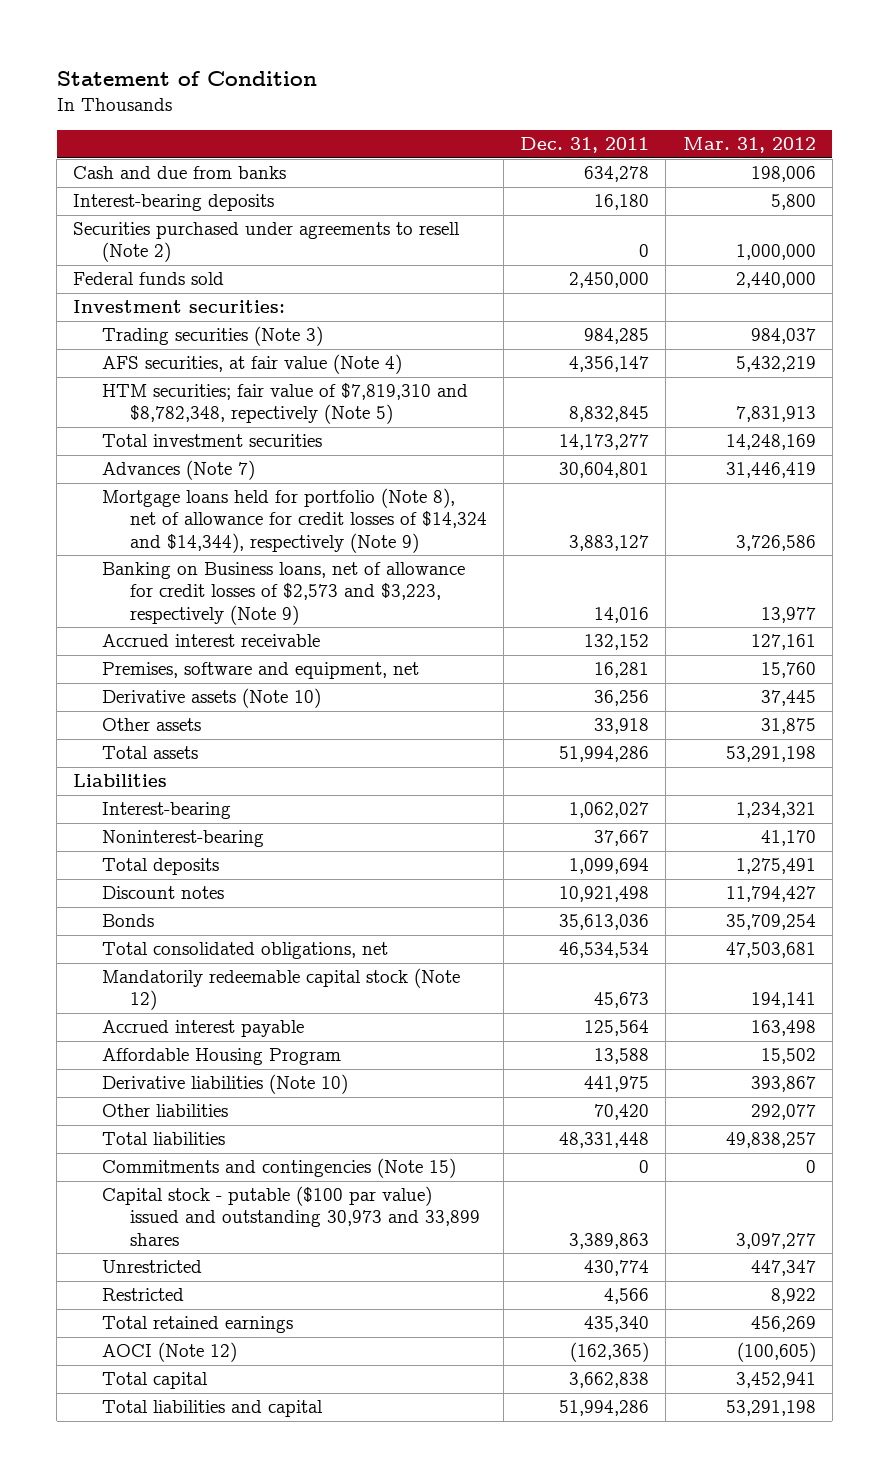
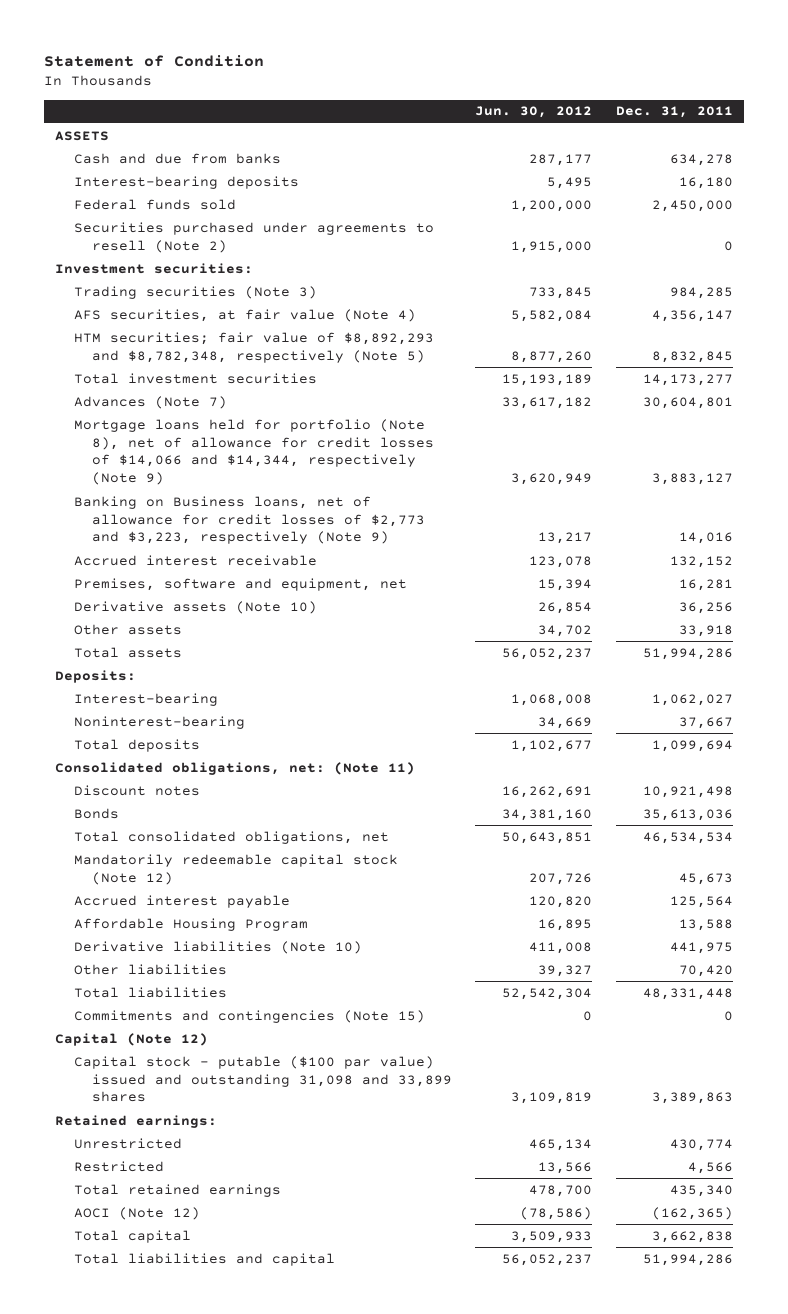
- | Dec. 31, 2011 | Mar. 31, 2012
+ | Jun. 30, 2012 | Dec. 31, 2011
+ ASSETS
moved down: Securities purchased under agreements to resell (Note 2) | 1,915,000 | 0
- HTM securities; fair value of $7,819,310 and $8,782,348, repectively (Note 5) | 8,832,845 | 7,831,913
+ HTM securities; fair value of $8,892,293 and $8,782,348, respectively (Note 5) | 8,877,260 | 8,832,845
- Mortgage loans held for portfolio (Note 8), net of allowance for credit losses of $14,324 and $14,344), respectively (Note 9) | 3,883,127 | 3,726,586
- Banking on Business loans, net of allowance for credit losses of $2,573 and $3,223, respectively (Note 9) | 14,016 | 13,977
+ Mortgage loans held for portfolio (Note 8), net of allowance for credit losses of $14,066 and $14,344, respectively (Note 9) | 3,620,949 | 3,883,127
+ Banking on Business loans, net of allowance for credit losses of $2,773 and $3,223, respectively (Note 9) | 13,217 | 14,016
- Liabilities
+ Deposits:
+ Consolidated obligations, net: (Note 11)
- Capital stock - putable ($100 par value) issued and outstanding 30,973 and 33,899 shares | 3,389,863 | 3,097,277
+ Capital (Note 12)
+ Capital stock - putable ($100 par value) issued and outstanding 31,098 and 33,899 shares | 3,109,819 | 3,389,863
+ Retained earnings:

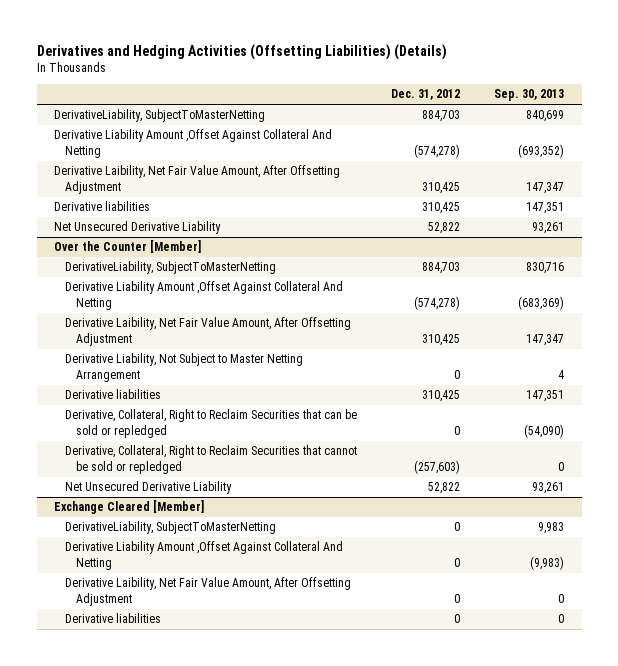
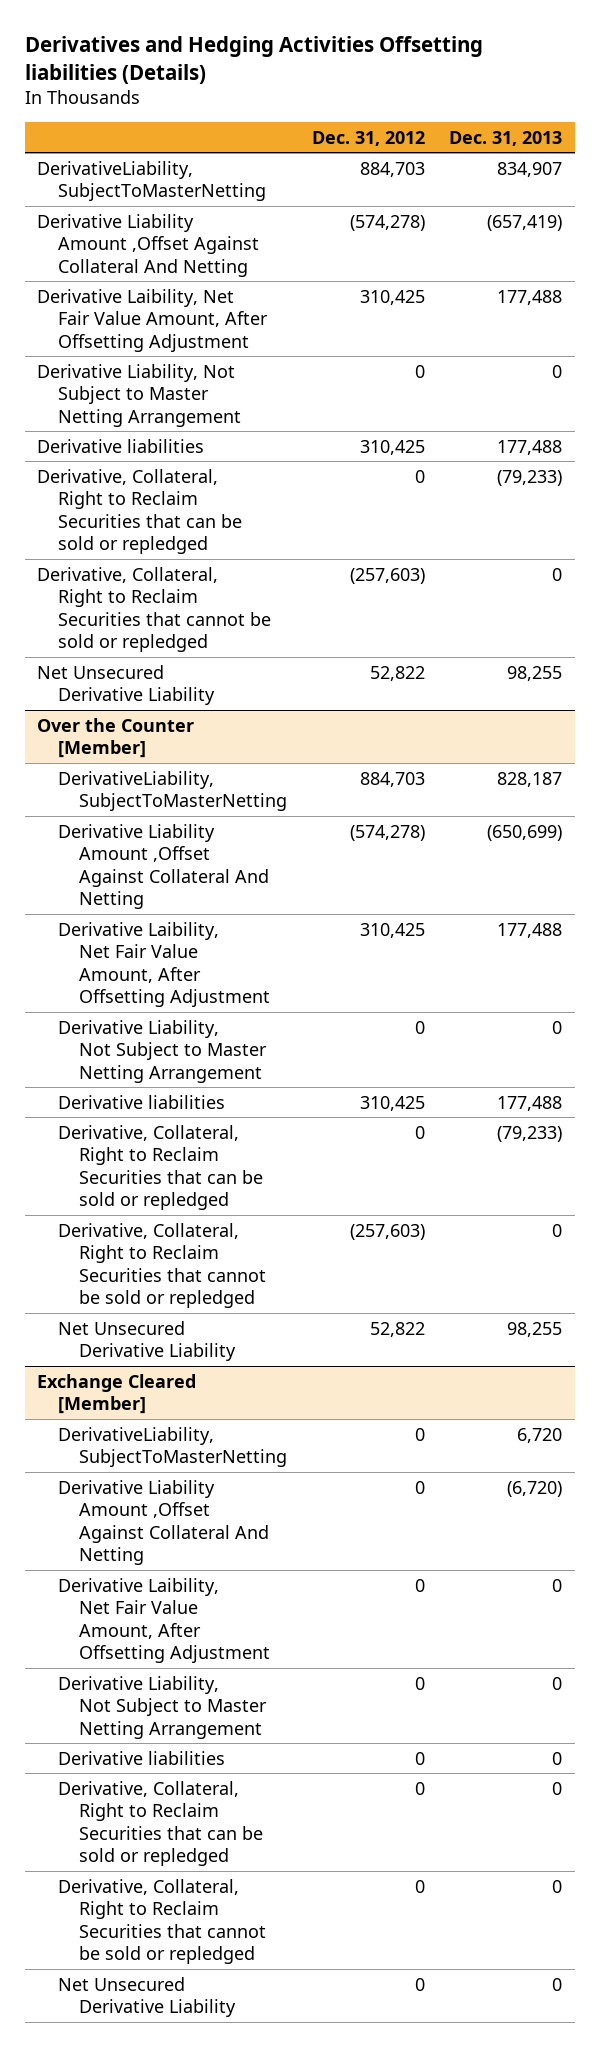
- Derivatives and Hedging Activities (Offsetting Liabilities) (Details)
+ Derivatives and Hedging Activities Offsetting liabilities (Details)
- | Dec. 31, 2012 | Sep. 30, 2013
+ | Dec. 31, 2012 | Dec. 31, 2013
+ Derivative Liability, Not Subject to Master Netting Arrangement | 0 | 0
+ Derivative, Collateral, Right to Reclaim Securities that can be sold or repledged | 0 | (79,233)
+ Derivative, Collateral, Right to Reclaim Securities that cannot be sold or repledged | (257,603) | 0
@ Exchange Cleared [Member]
+ Derivative Liability, Not Subject to Master Netting Arrangement | 0 | 0
+ Derivative, Collateral, Right to Reclaim Securities that can be sold or repledged | 0 | 0
+ Derivative, Collateral, Right to Reclaim Securities that cannot be sold or repledged | 0 | 0
+ Net Unsecured Derivative Liability | 0 | 0

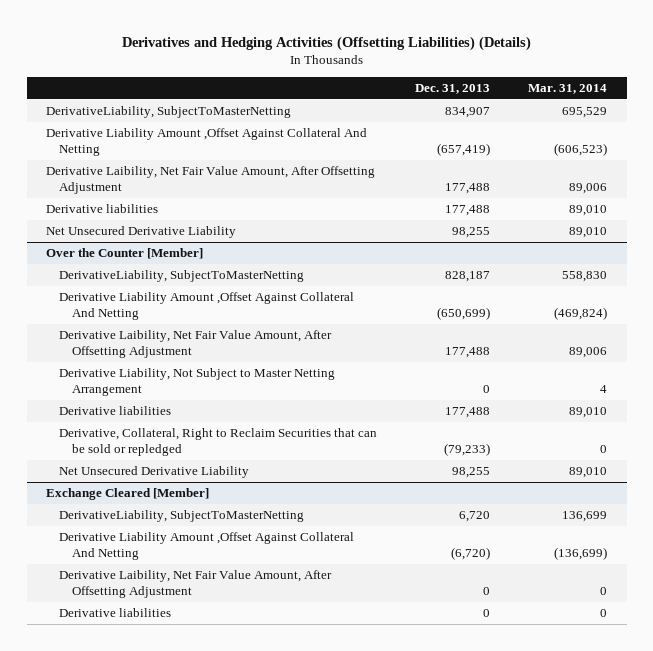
- Derivatives and Hedging Activities Offsetting liabilities (Details)
+ Derivatives and Hedging Activities (Offsetting Liabilities) (Details)
- | Dec. 31, 2012 | Dec. 31, 2013
+ | Dec. 31, 2013 | Mar. 31, 2014
- Derivative Liability, Not Subject to Master Netting Arrangement | 0 | 0
- Derivative, Collateral, Right to Reclaim Securities that can be sold or repledged | 0 | (79,233)
- Derivative, Collateral, Right to Reclaim Securities that cannot be sold or repledged | (257,603) | 0
@ Over the Counter [Member]
- Derivative, Collateral, Right to Reclaim Securities that cannot be sold or repledged | (257,603) | 0
@ Exchange Cleared [Member]
- Derivative Liability, Not Subject to Master Netting Arrangement | 0 | 0
- Derivative, Collateral, Right to Reclaim Securities that can be sold or repledged | 0 | 0
- Derivative, Collateral, Right to Reclaim Securities that cannot be sold or repledged | 0 | 0
- Net Unsecured Derivative Liability | 0 | 0

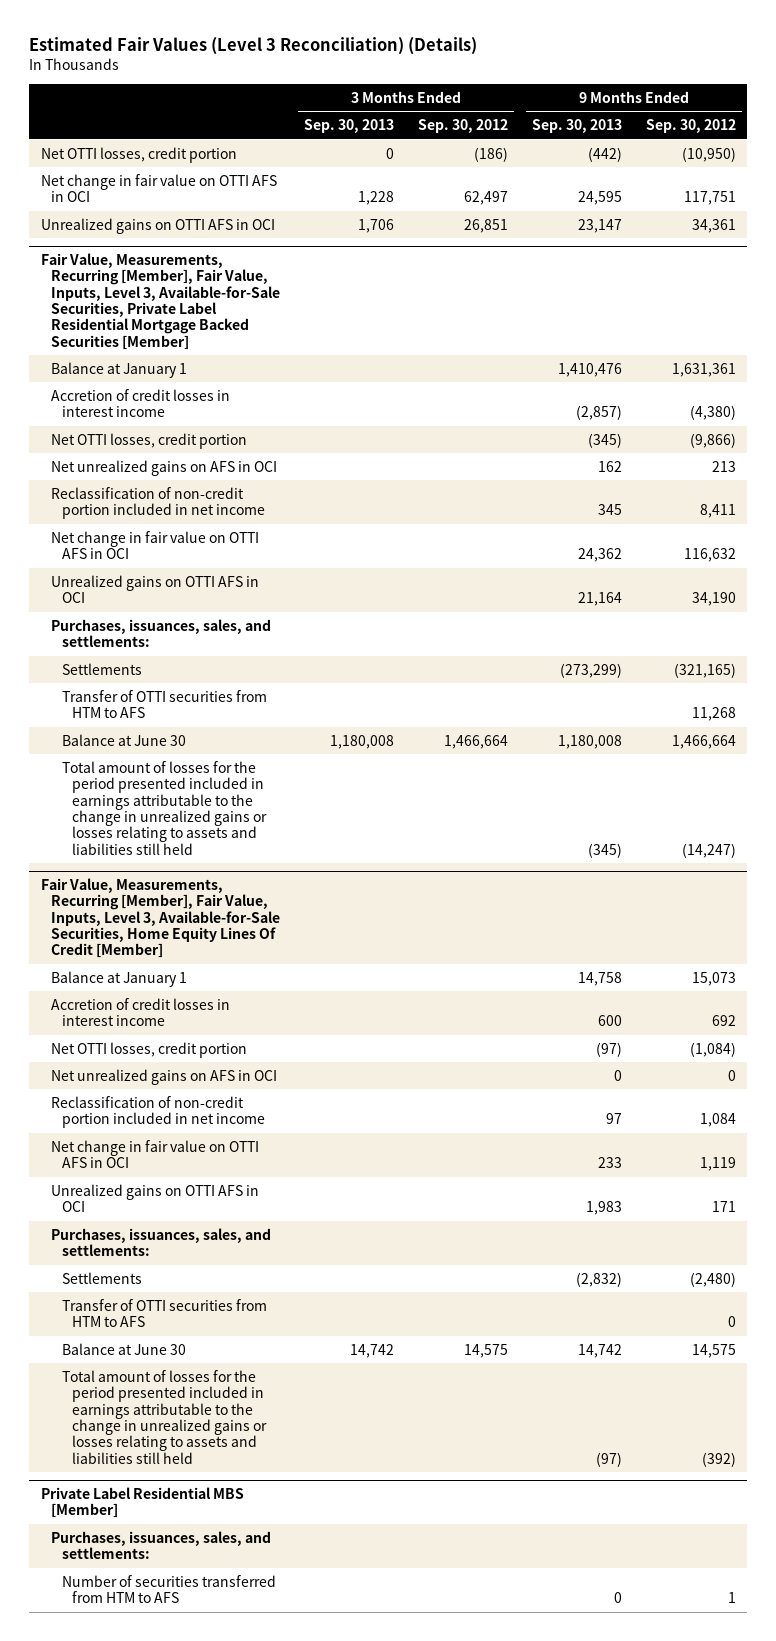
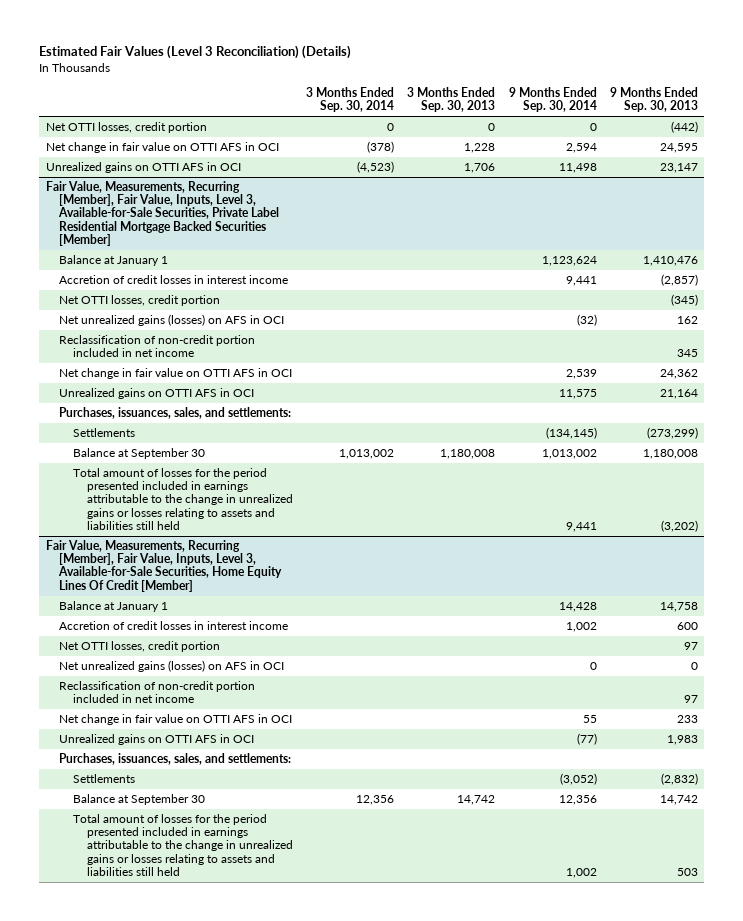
- | 3 Months Ended Sep. 30, 2013 | 3 Months Ended Sep. 30, 2012 | 9 Months Ended Sep. 30, 2013 | 9 Months Ended Sep. 30, 2012
+ | 3 Months Ended Sep. 30, 2014 | 3 Months Ended Sep. 30, 2013 | 9 Months Ended Sep. 30, 2014 | 9 Months Ended Sep. 30, 2013
@ Fair Value, Measurements, Recurring [Member], Fair Value, Inputs, Level 3, Available-for-Sale Securities, Private Label Residential Mortgage Backed Securities [Member]
- Net unrealized gains on AFS in OCI | | | 162 | 213
+ Net unrealized gains (losses) on AFS in OCI | | | (32) | 162
- Transfer of OTTI securities from HTM to AFS | | | | 11,268
- Balance at June 30 | 1,180,008 | 1,466,664 | 1,180,008 | 1,466,664
- Total amount of losses for the period presented included in earnings attributable to the change in unrealized gains or losses relating to assets and liabilities still held | | | (345) | (14,247)
+ Balance at September 30 | 1,013,002 | 1,180,008 | 1,013,002 | 1,180,008
+ Total amount of losses for the period presented included in earnings attributable to the change in unrealized gains or losses relating to assets and liabilities still held | | | 9,441 | (3,202)
@ Fair Value, Measurements, Recurring [Member], Fair Value, Inputs, Level 3, Available-for-Sale Securities, Home Equity Lines Of Credit [Member]
- Net OTTI losses, credit portion | | | (97) | (1,084)
- Net unrealized gains on AFS in OCI | | | 0 | 0
+ Net OTTI losses, credit portion | | | | 97
+ Net unrealized gains (losses) on AFS in OCI | | | 0 | 0
- Transfer of OTTI securities from HTM to AFS | | | | 0
- Balance at June 30 | 14,742 | 14,575 | 14,742 | 14,575
- Total amount of losses for the period presented included in earnings attributable to the change in unrealized gains or losses relating to assets and liabilities still held | | | (97) | (392)
- Private Label Residential MBS [Member]
- Purchases, issuances, sales, and settlements:
- Number of securities transferred from HTM to AFS | | | 0 | 1
@ Fair Value, Measurements, Recurring [Member], Fair Value, Inputs, Level 3, Available-for-Sale Securities, Home Equity Lines Of Credit [Member]
+ Balance at September 30 | 12,356 | 14,742 | 12,356 | 14,742
+ Total amount of losses for the period presented included in earnings attributable to the change in unrealized gains or losses relating to assets and liabilities still held | | | 1,002 | 503

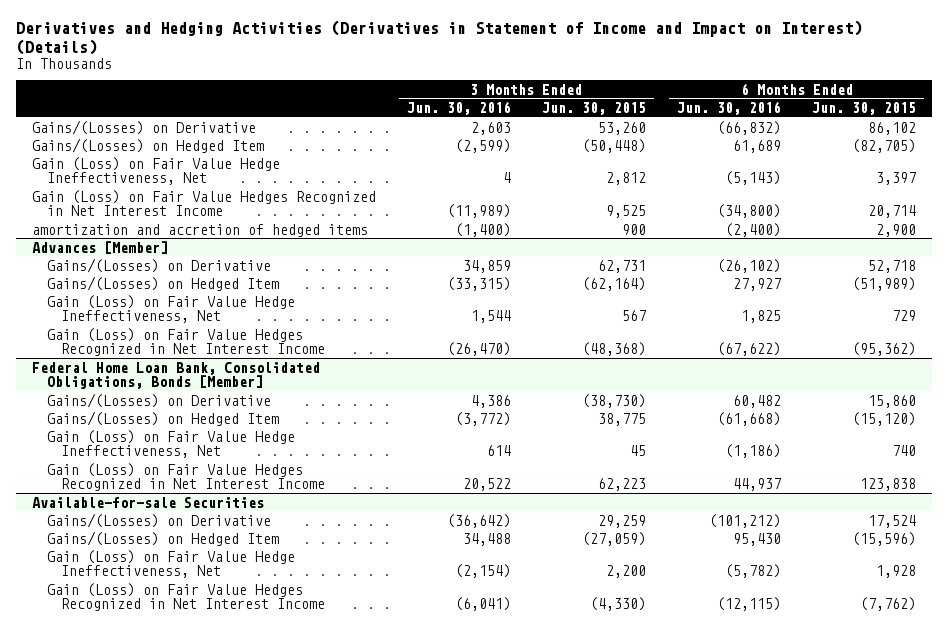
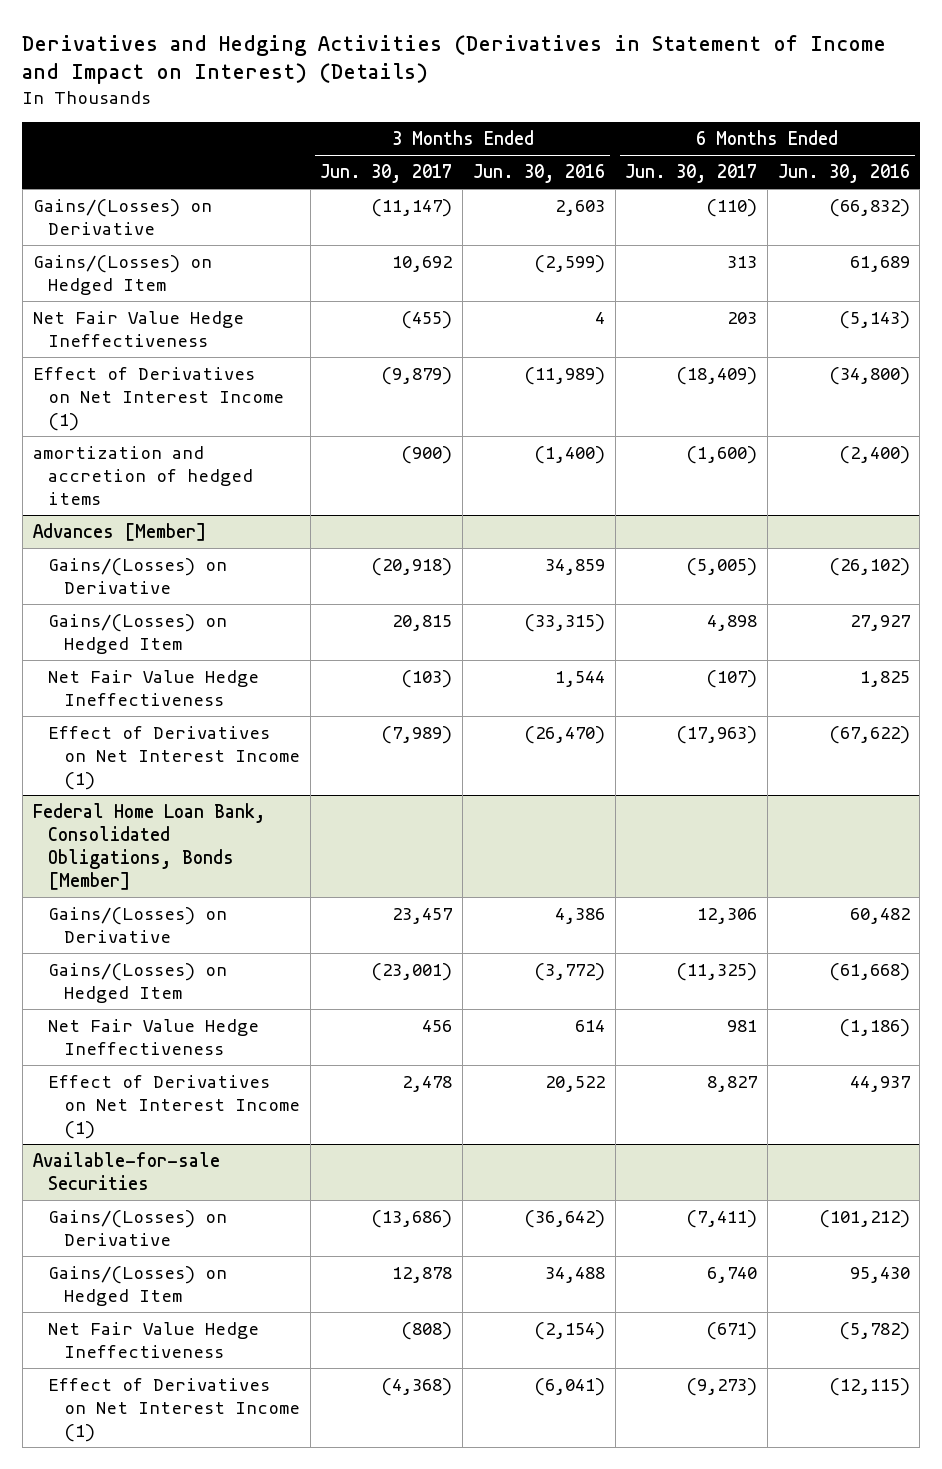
- | 3 Months Ended Jun. 30, 2016 | 3 Months Ended Jun. 30, 2015 | 6 Months Ended Jun. 30, 2016 | 6 Months Ended Jun. 30, 2015
+ | 3 Months Ended Jun. 30, 2017 | 3 Months Ended Jun. 30, 2016 | 6 Months Ended Jun. 30, 2017 | 6 Months Ended Jun. 30, 2016
- Gain (Loss) on Fair Value Hedge Ineffectiveness, Net | 4 | 2,812 | (5,143) | 3,397
- Gain (Loss) on Fair Value Hedges Recognized in Net Interest Income | (11,989) | 9,525 | (34,800) | 20,714
+ Net Fair Value Hedge Ineffectiveness | (455) | 4 | 203 | (5,143)
+ Effect of Derivatives on Net Interest Income (1) | (9,879) | (11,989) | (18,409) | (34,800)
@ Advances [Member]
- Gain (Loss) on Fair Value Hedge Ineffectiveness, Net | 1,544 | 567 | 1,825 | 729
- Gain (Loss) on Fair Value Hedges Recognized in Net Interest Income | (26,470) | (48,368) | (67,622) | (95,362)
+ Net Fair Value Hedge Ineffectiveness | (103) | 1,544 | (107) | 1,825
+ Effect of Derivatives on Net Interest Income (1) | (7,989) | (26,470) | (17,963) | (67,622)
@ Federal Home Loan Bank, Consolidated Obligations, Bonds [Member]
- Gain (Loss) on Fair Value Hedge Ineffectiveness, Net | 614 | 45 | (1,186) | 740
- Gain (Loss) on Fair Value Hedges Recognized in Net Interest Income | 20,522 | 62,223 | 44,937 | 123,838
+ Net Fair Value Hedge Ineffectiveness | 456 | 614 | 981 | (1,186)
+ Effect of Derivatives on Net Interest Income (1) | 2,478 | 20,522 | 8,827 | 44,937
@ Available-for-sale Securities
- Gain (Loss) on Fair Value Hedge Ineffectiveness, Net | (2,154) | 2,200 | (5,782) | 1,928
- Gain (Loss) on Fair Value Hedges Recognized in Net Interest Income | (6,041) | (4,330) | (12,115) | (7,762)
+ Net Fair Value Hedge Ineffectiveness | (808) | (2,154) | (671) | (5,782)
+ Effect of Derivatives on Net Interest Income (1) | (4,368) | (6,041) | (9,273) | (12,115)

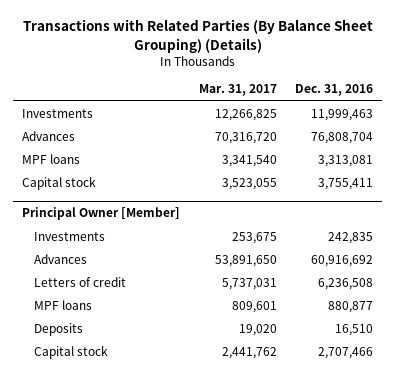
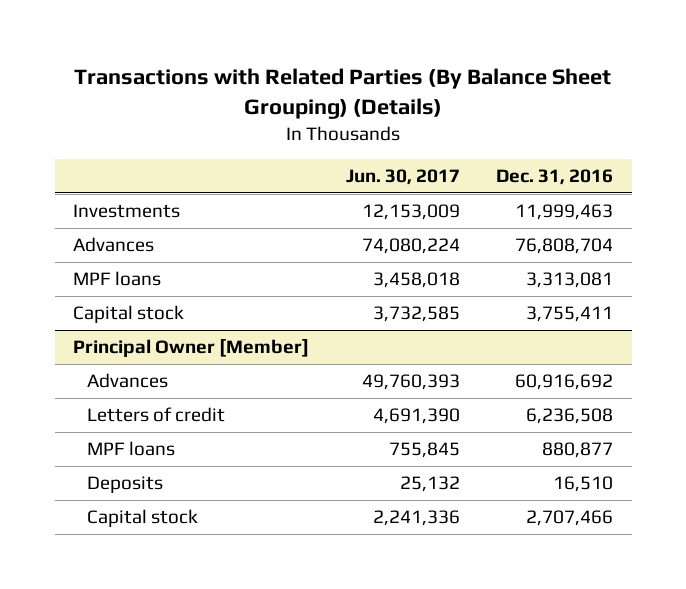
- | Mar. 31, 2017 | Dec. 31, 2016
+ | Jun. 30, 2017 | Dec. 31, 2016
@ Principal Owner [Member]
- Investments | 253,675 | 242,835

